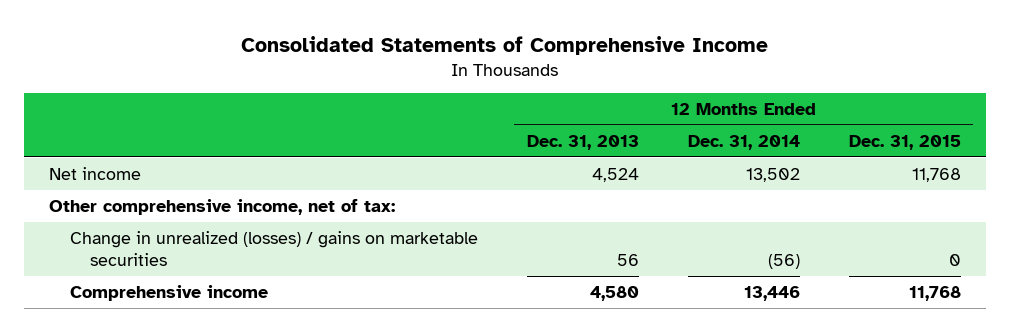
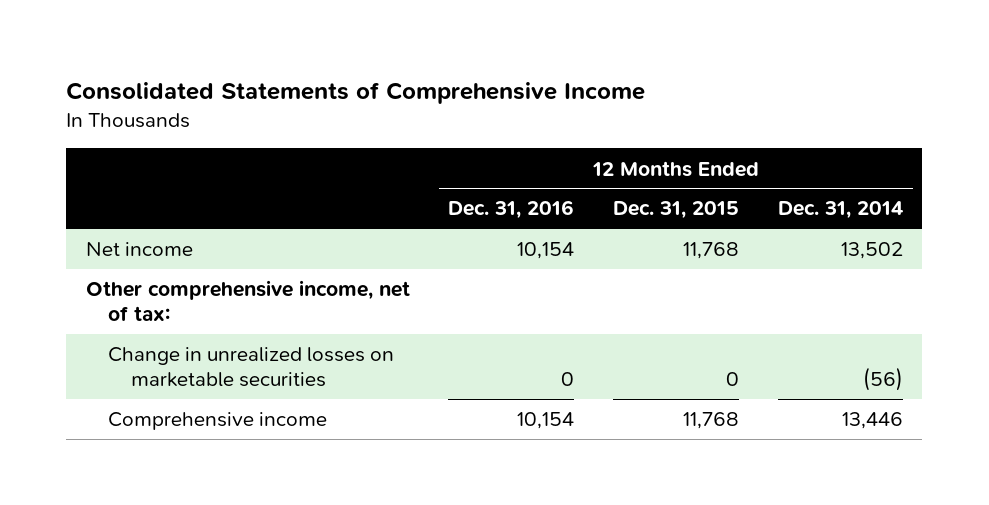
- | 12 Months Ended Dec. 31, 2013 | 12 Months Ended Dec. 31, 2014 | 12 Months Ended Dec. 31, 2015
+ | 12 Months Ended Dec. 31, 2016 | 12 Months Ended Dec. 31, 2015 | 12 Months Ended Dec. 31, 2014
- Change in unrealized (losses) / gains on marketable securities | 56 | (56) | 0
+ Change in unrealized losses on marketable securities | 0 | 0 | (56)

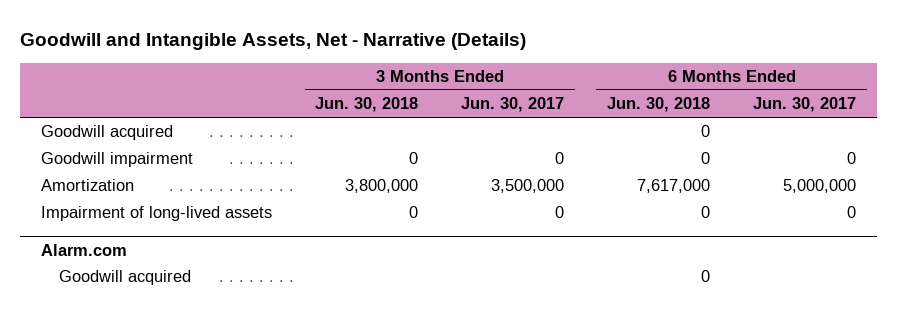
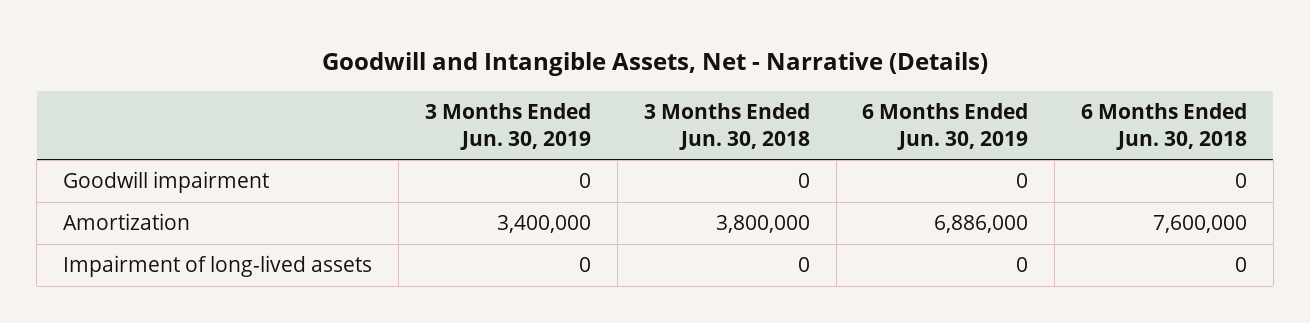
- | 3 Months Ended Jun. 30, 2018 | 3 Months Ended Jun. 30, 2017 | 6 Months Ended Jun. 30, 2018 | 6 Months Ended Jun. 30, 2017
+ | 3 Months Ended Jun. 30, 2019 | 3 Months Ended Jun. 30, 2018 | 6 Months Ended Jun. 30, 2019 | 6 Months Ended Jun. 30, 2018
- Goodwill acquired | | | 0 |
- Amortization | 3,800,000 | 3,500,000 | 7,617,000 | 5,000,000
+ Amortization | 3,400,000 | 3,800,000 | 6,886,000 | 7,600,000
- Alarm.com
- Goodwill acquired | | | 0 |

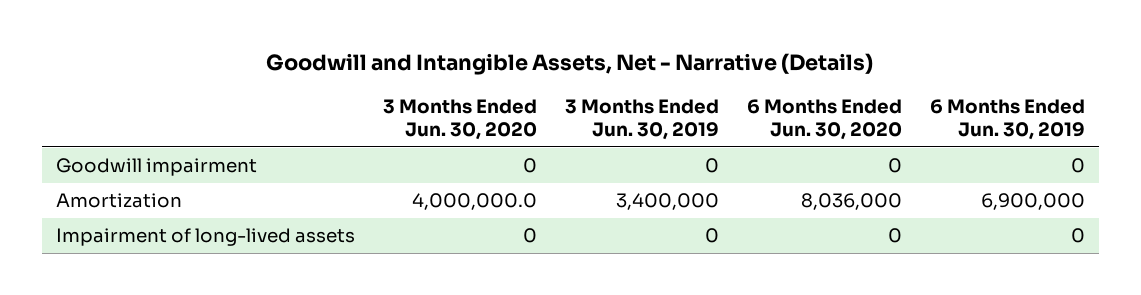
- | 3 Months Ended Jun. 30, 2019 | 3 Months Ended Jun. 30, 2018 | 6 Months Ended Jun. 30, 2019 | 6 Months Ended Jun. 30, 2018
+ | 3 Months Ended Jun. 30, 2020 | 3 Months Ended Jun. 30, 2019 | 6 Months Ended Jun. 30, 2020 | 6 Months Ended Jun. 30, 2019
- Amortization | 3,400,000 | 3,800,000 | 6,886,000 | 7,600,000
+ Amortization | 4,000,000.0 | 3,400,000 | 8,036,000 | 6,900,000

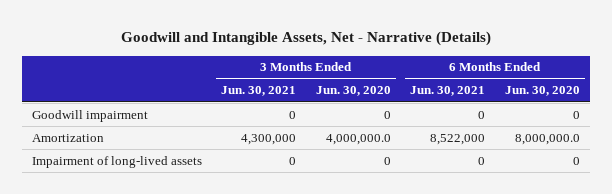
- | 3 Months Ended Jun. 30, 2020 | 3 Months Ended Jun. 30, 2019 | 6 Months Ended Jun. 30, 2020 | 6 Months Ended Jun. 30, 2019
+ | 3 Months Ended Jun. 30, 2021 | 3 Months Ended Jun. 30, 2020 | 6 Months Ended Jun. 30, 2021 | 6 Months Ended Jun. 30, 2020
- Amortization | 4,000,000.0 | 3,400,000 | 8,036,000 | 6,900,000
+ Amortization | 4,300,000 | 4,000,000.0 | 8,522,000 | 8,000,000.0

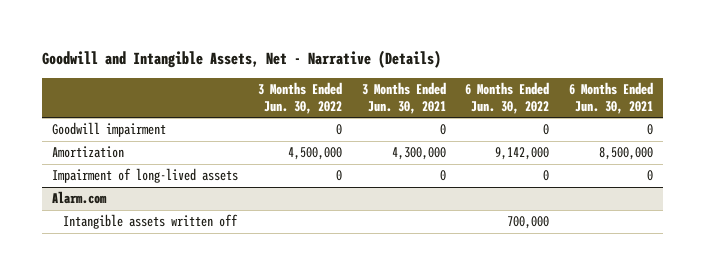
- | 3 Months Ended Jun. 30, 2021 | 3 Months Ended Jun. 30, 2020 | 6 Months Ended Jun. 30, 2021 | 6 Months Ended Jun. 30, 2020
+ | 3 Months Ended Jun. 30, 2022 | 3 Months Ended Jun. 30, 2021 | 6 Months Ended Jun. 30, 2022 | 6 Months Ended Jun. 30, 2021
- Amortization | 4,300,000 | 4,000,000.0 | 8,522,000 | 8,000,000.0
+ Amortization | 4,500,000 | 4,300,000 | 9,142,000 | 8,500,000
+ Alarm.com
+ Intangible assets written off | | | 700,000 |

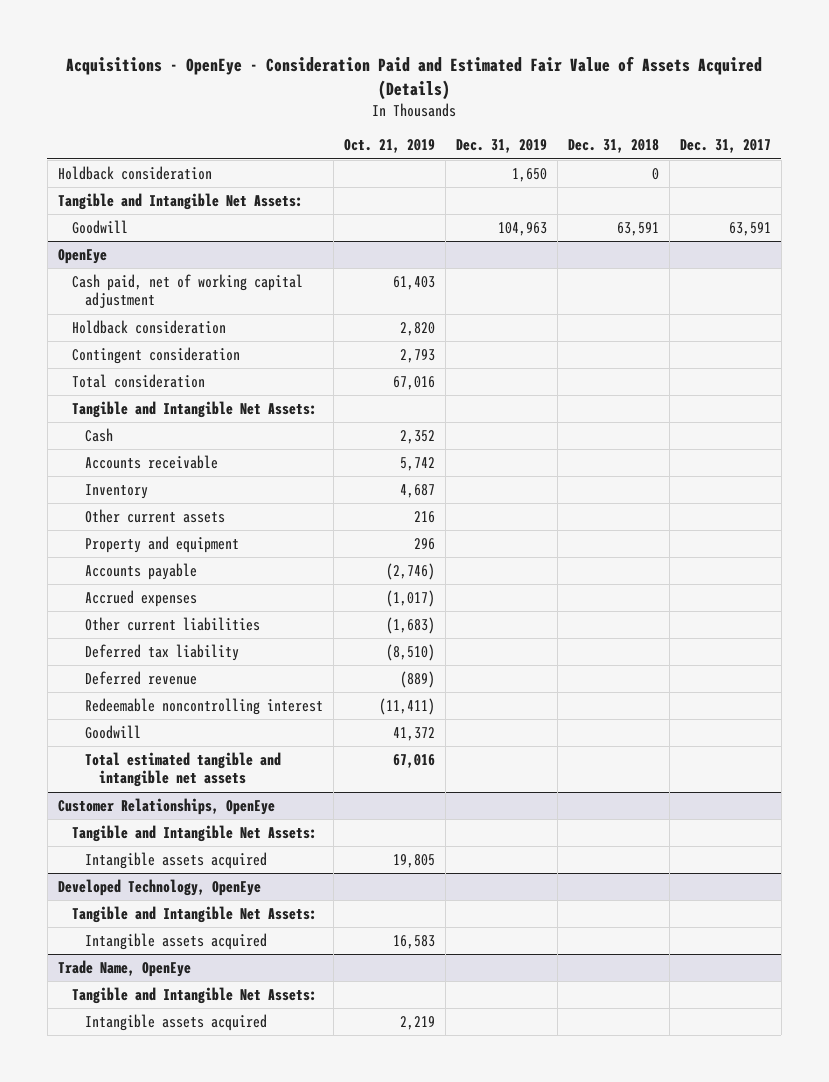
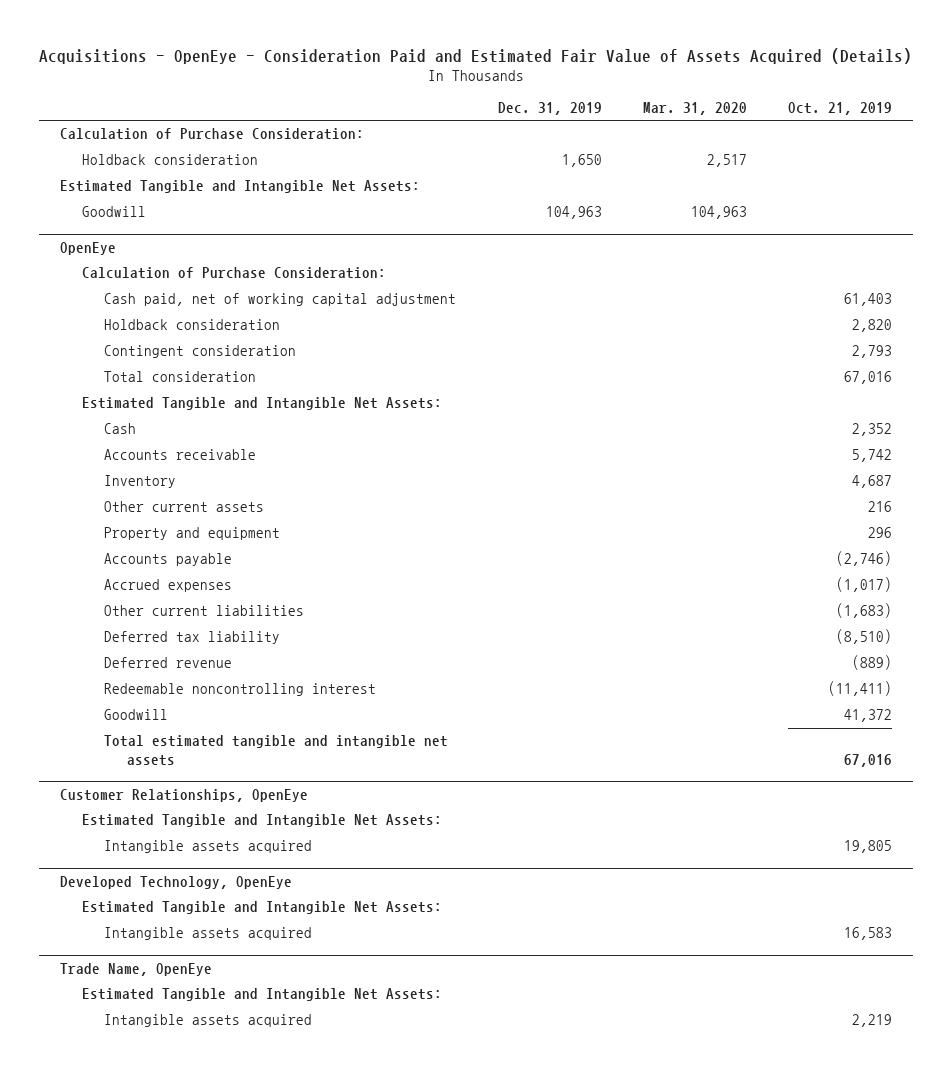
- | Oct. 21, 2019 | Dec. 31, 2019 | Dec. 31, 2018 | Dec. 31, 2017
+ | Dec. 31, 2019 | Mar. 31, 2020 | Oct. 21, 2019
+ Calculation of Purchase Consideration:
- Tangible and Intangible Net Assets:
+ Estimated Tangible and Intangible Net Assets:
@ OpenEye
+ Calculation of Purchase Consideration:
- Tangible and Intangible Net Assets:
+ Estimated Tangible and Intangible Net Assets:
@ Customer Relationships, OpenEye
- Tangible and Intangible Net Assets:
+ Estimated Tangible and Intangible Net Assets:
@ Developed Technology, OpenEye
- Tangible and Intangible Net Assets:
+ Estimated Tangible and Intangible Net Assets:
@ Trade Name, OpenEye
- Tangible and Intangible Net Assets:
+ Estimated Tangible and Intangible Net Assets:

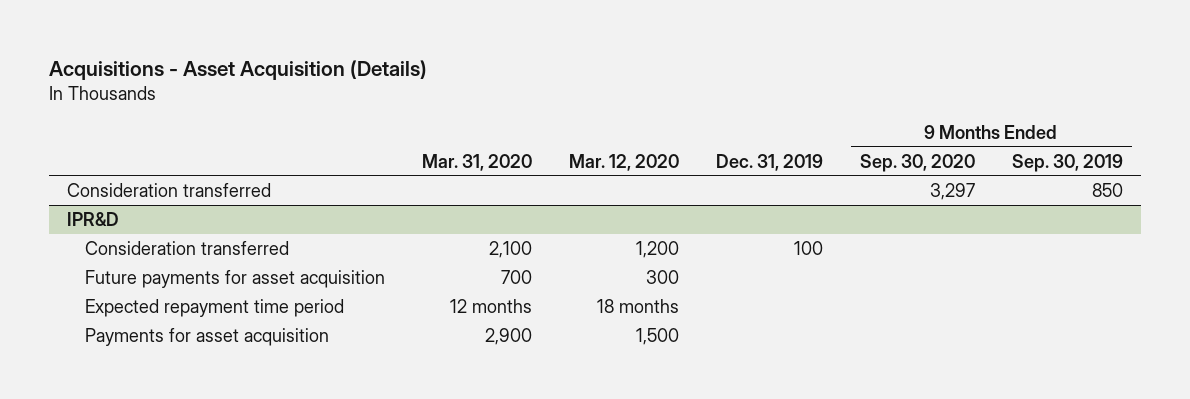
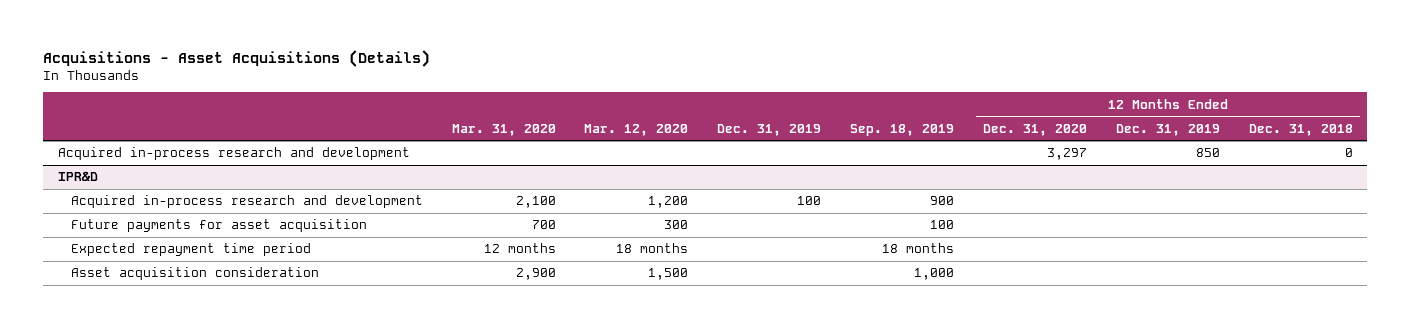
- Acquisitions - Asset Acquisition (Details)
+ Acquisitions - Asset Acquisitions (Details)
- | Mar. 31, 2020 | Mar. 12, 2020 | Dec. 31, 2019 | 9 Months Ended Sep. 30, 2020 | 9 Months Ended Sep. 30, 2019
+ | Mar. 31, 2020 | Mar. 12, 2020 | Dec. 31, 2019 | Sep. 18, 2019 | 12 Months Ended Dec. 31, 2020 | 12 Months Ended Dec. 31, 2019 | 12 Months Ended Dec. 31, 2018
- Consideration transferred | | | | 3,297 | 850
+ Acquired in-process research and development | | | | | 3,297 | 850 | 0
@ IPR&D
- Consideration transferred | 2,100 | 1,200 | 100 | |
+ Acquired in-process research and development | 2,100 | 1,200 | 100 | 900 | | |
- Payments for asset acquisition | 2,900 | 1,500 | | |
+ Asset acquisition consideration | 2,900 | 1,500 | | 1,000 | | |

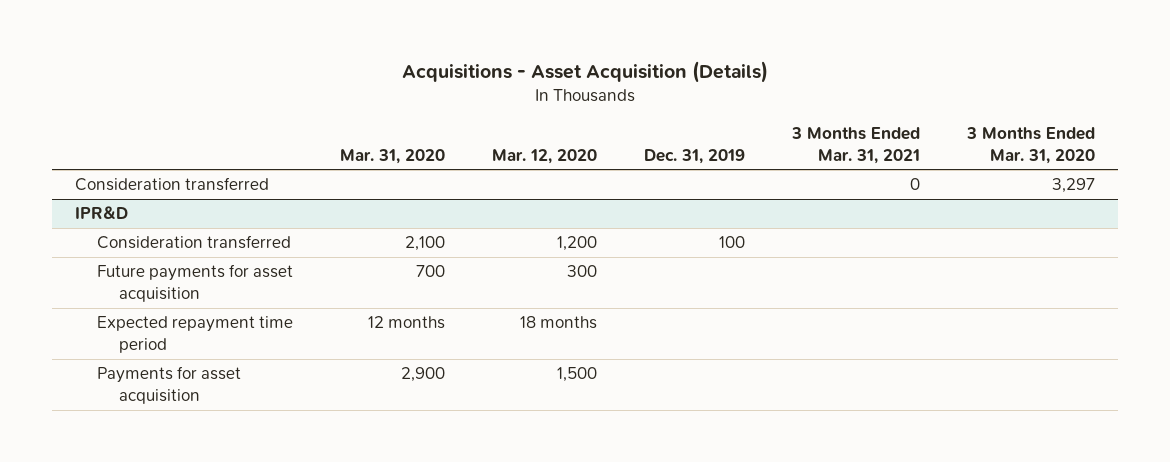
- Acquisitions - Asset Acquisitions (Details)
+ Acquisitions - Asset Acquisition (Details)
- | Mar. 31, 2020 | Mar. 12, 2020 | Dec. 31, 2019 | Sep. 18, 2019 | 12 Months Ended Dec. 31, 2020 | 12 Months Ended Dec. 31, 2019 | 12 Months Ended Dec. 31, 2018
+ | Mar. 31, 2020 | Mar. 12, 2020 | Dec. 31, 2019 | 3 Months Ended Mar. 31, 2021 | 3 Months Ended Mar. 31, 2020
- Acquired in-process research and development | | | | | 3,297 | 850 | 0
+ Consideration transferred | | | | 0 | 3,297
@ IPR&D
- Acquired in-process research and development | 2,100 | 1,200 | 100 | 900 | | |
+ Consideration transferred | 2,100 | 1,200 | 100 | |
- Asset acquisition consideration | 2,900 | 1,500 | | 1,000 | | |
+ Payments for asset acquisition | 2,900 | 1,500 | | |

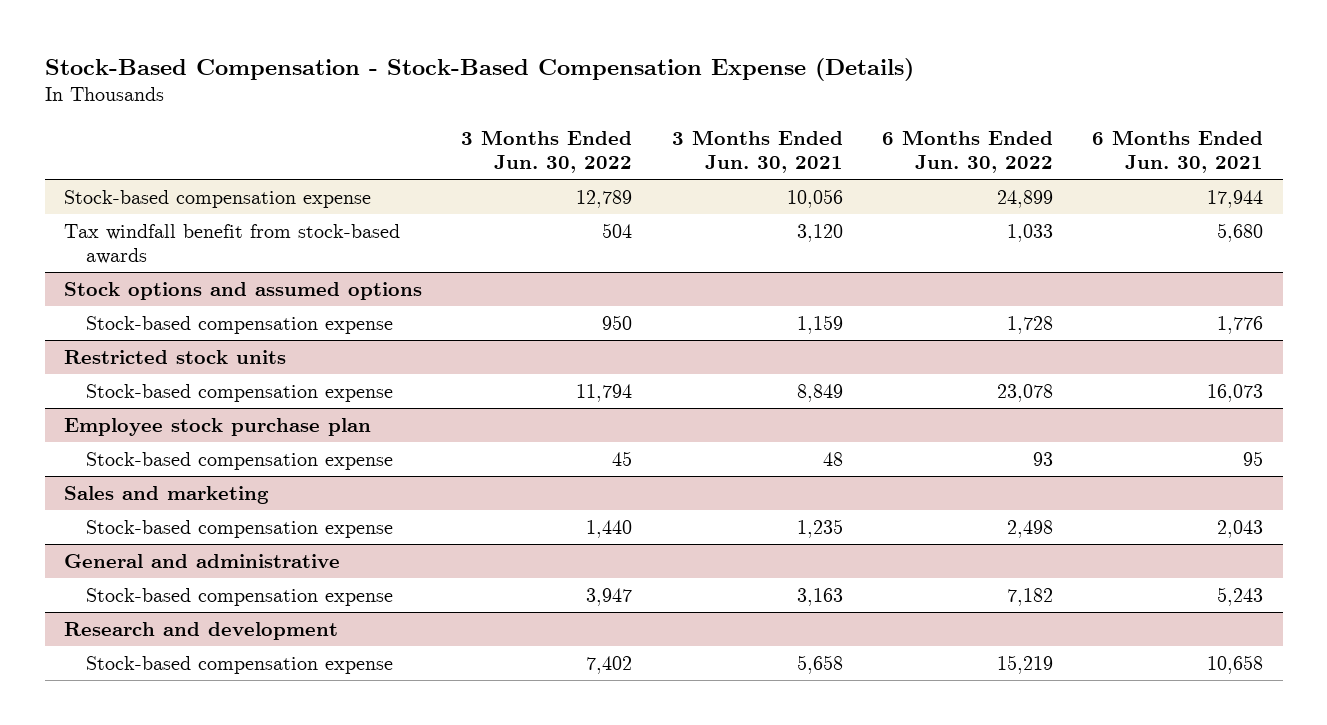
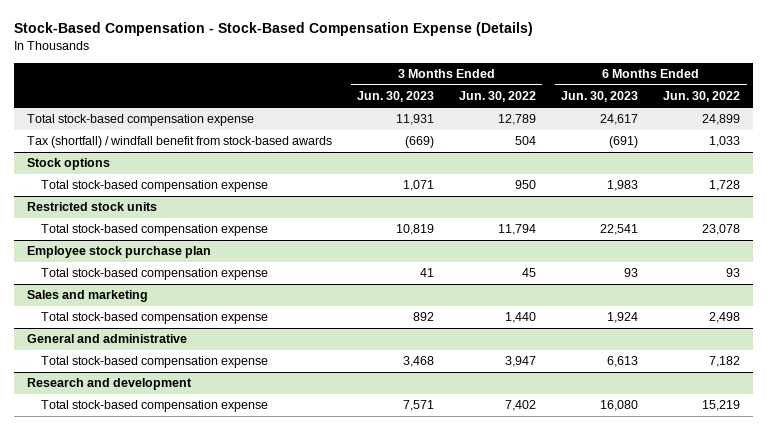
- | 3 Months Ended Jun. 30, 2022 | 3 Months Ended Jun. 30, 2021 | 6 Months Ended Jun. 30, 2022 | 6 Months Ended Jun. 30, 2021
+ | 3 Months Ended Jun. 30, 2023 | 3 Months Ended Jun. 30, 2022 | 6 Months Ended Jun. 30, 2023 | 6 Months Ended Jun. 30, 2022
- Stock-based compensation expense | 12,789 | 10,056 | 24,899 | 17,944
- Tax windfall benefit from stock-based awards | 504 | 3,120 | 1,033 | 5,680
- Stock options and assumed options
- Stock-based compensation expense | 950 | 1,159 | 1,728 | 1,776
+ Total stock-based compensation expense | 11,931 | 12,789 | 24,617 | 24,899
+ Tax (shortfall) / windfall benefit from stock-based awards | (669) | 504 | (691) | 1,033
+ Stock options
+ Total stock-based compensation expense | 1,071 | 950 | 1,983 | 1,728
@ Restricted stock units
- Stock-based compensation expense | 11,794 | 8,849 | 23,078 | 16,073
+ Total stock-based compensation expense | 10,819 | 11,794 | 22,541 | 23,078
@ Employee stock purchase plan
- Stock-based compensation expense | 45 | 48 | 93 | 95
+ Total stock-based compensation expense | 41 | 45 | 93 | 93
@ Sales and marketing
- Stock-based compensation expense | 1,440 | 1,235 | 2,498 | 2,043
+ Total stock-based compensation expense | 892 | 1,440 | 1,924 | 2,498
@ General and administrative
- Stock-based compensation expense | 3,947 | 3,163 | 7,182 | 5,243
+ Total stock-based compensation expense | 3,468 | 3,947 | 6,613 | 7,182
@ Research and development
- Stock-based compensation expense | 7,402 | 5,658 | 15,219 | 10,658
+ Total stock-based compensation expense | 7,571 | 7,402 | 16,080 | 15,219

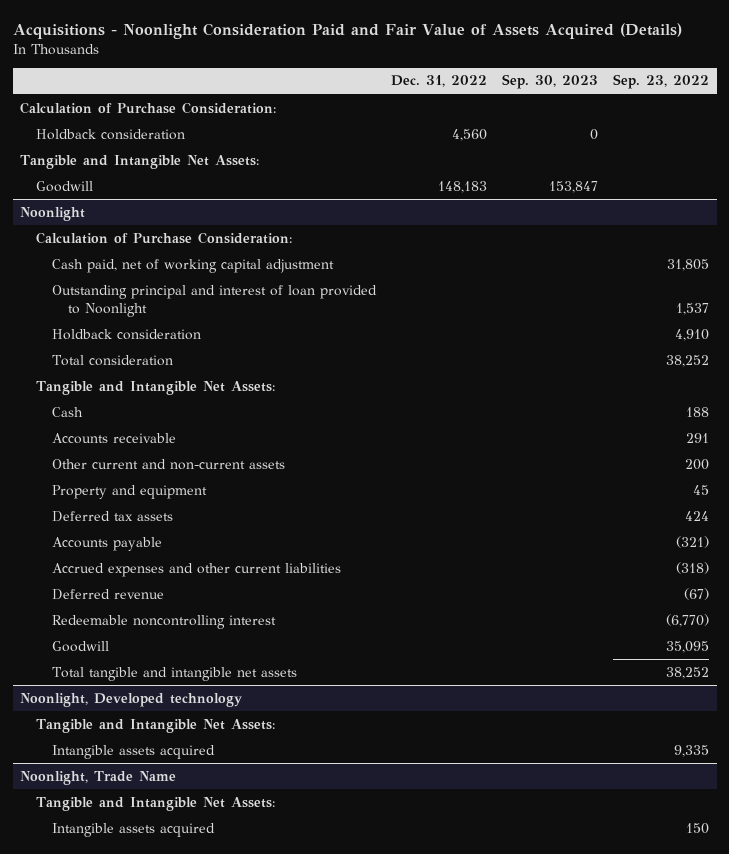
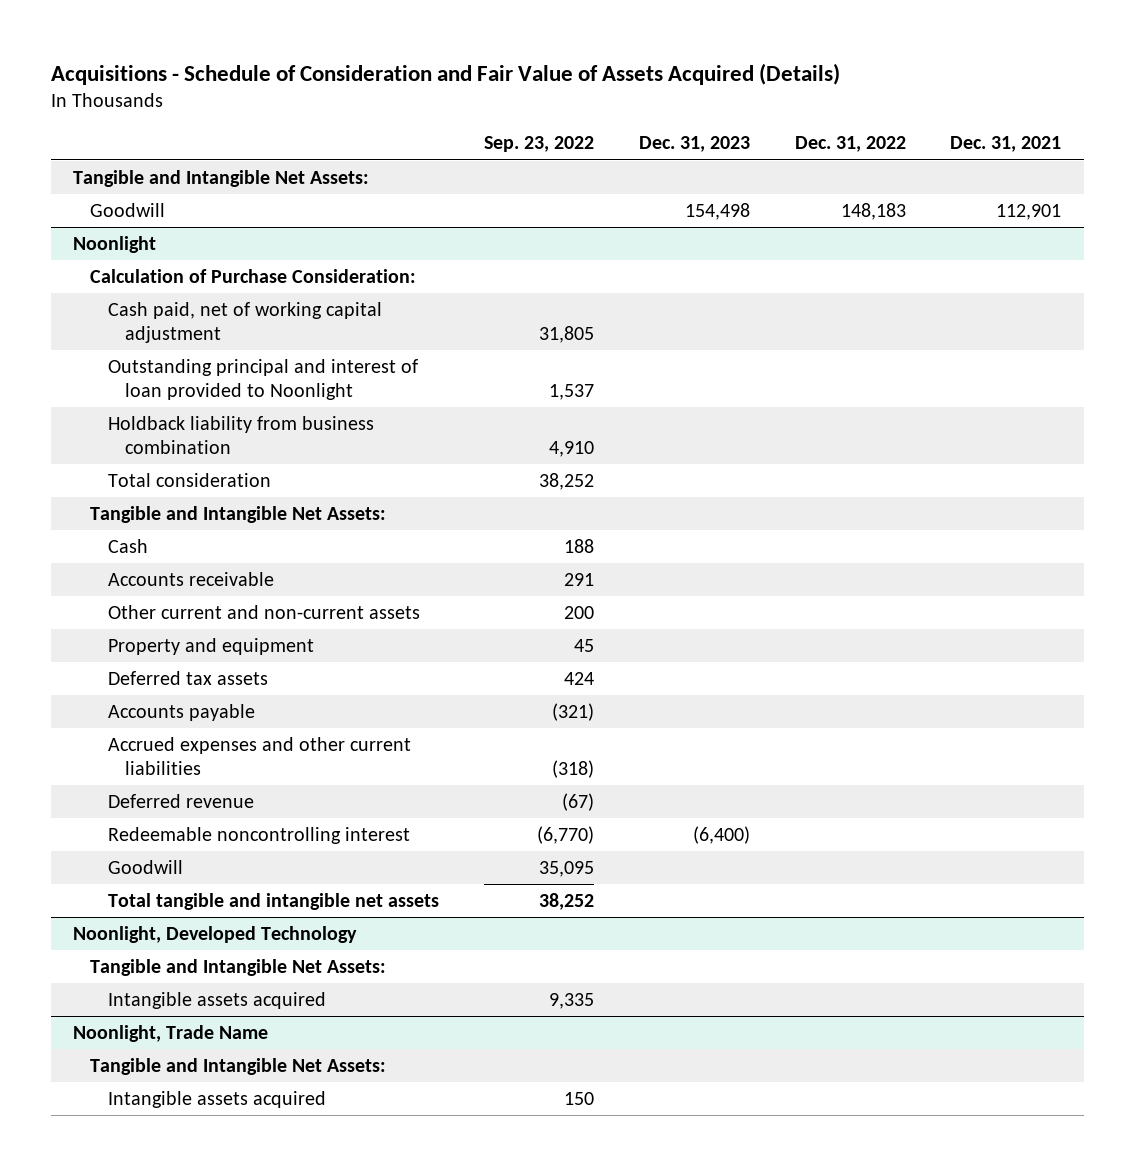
- Acquisitions - Noonlight Consideration Paid and Fair Value of Assets Acquired (Details)
+ Acquisitions - Schedule of Consideration and Fair Value of Assets Acquired (Details)
- | Dec. 31, 2022 | Sep. 30, 2023 | Sep. 23, 2022
+ | Sep. 23, 2022 | Dec. 31, 2023 | Dec. 31, 2022 | Dec. 31, 2021
- Calculation of Purchase Consideration:
- Holdback consideration | 4,560 | 0 |
@ Noonlight
- Holdback consideration | | | 4,910
+ Holdback liability from business combination | 4,910 | | |
- Noonlight, Developed technology
+ Noonlight, Developed Technology

